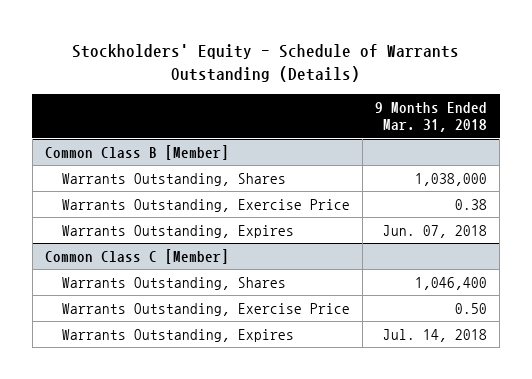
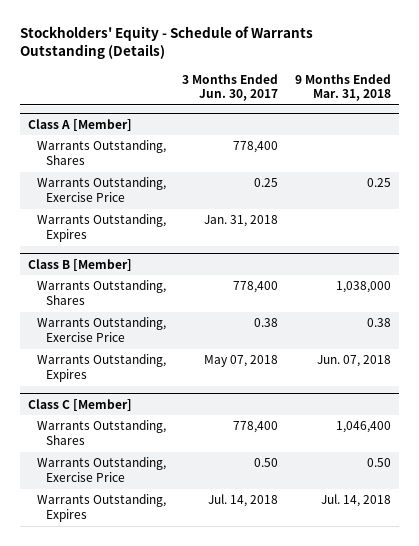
- | 9 Months Ended Mar. 31, 2018
+ | 3 Months Ended Jun. 30, 2017 | 9 Months Ended Mar. 31, 2018
- Common Class B [Member]
+ Class A [Member]
+ Warrants Outstanding, Shares | 778,400 |
+ Warrants Outstanding, Exercise Price | 0.25 | 0.25
+ Warrants Outstanding, Expires | Jan. 31, 2018 |
+ Class B [Member]
- Common Class C [Member]
+ Class C [Member]

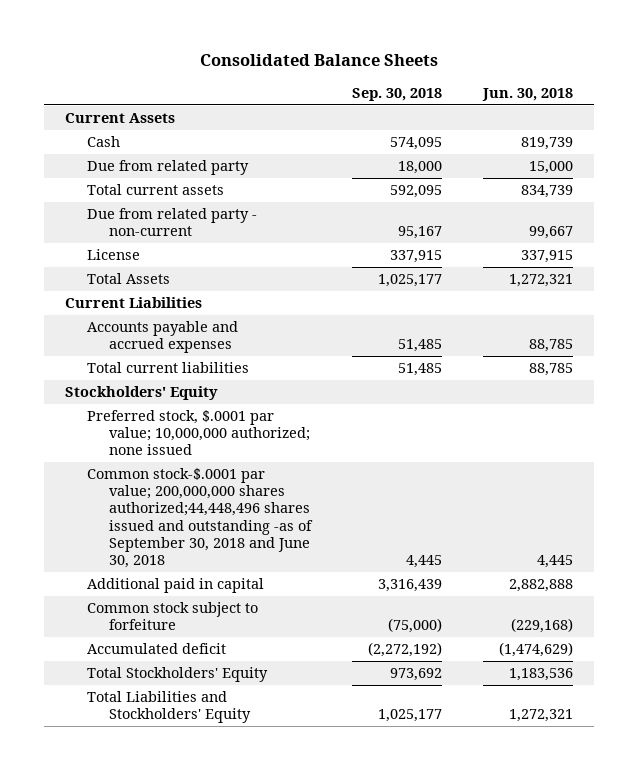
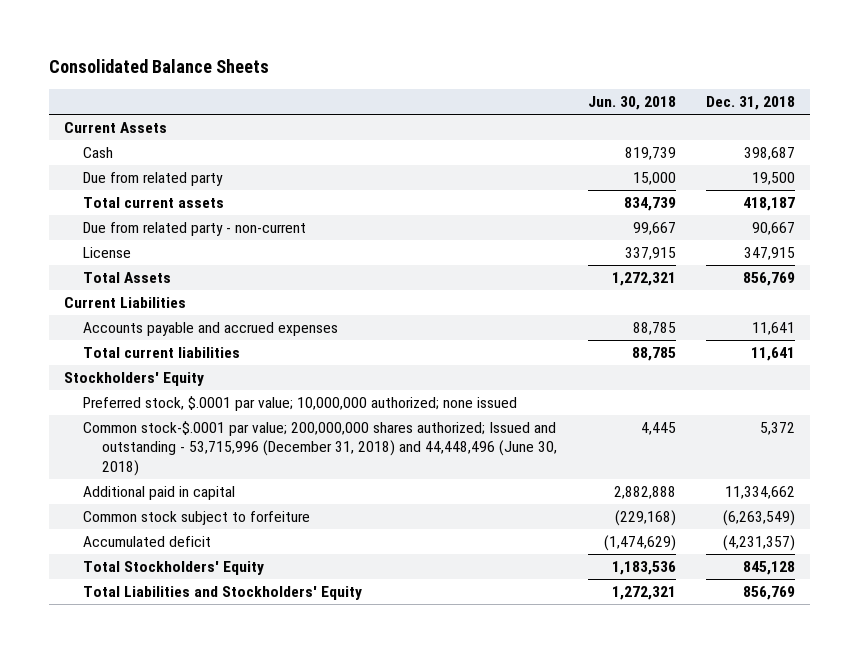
- | Sep. 30, 2018 | Jun. 30, 2018
+ | Jun. 30, 2018 | Dec. 31, 2018
- Common stock-$.0001 par value; 200,000,000 shares authorized;44,448,496 shares issued and outstanding -as of September 30, 2018 and June 30, 2018 | 4,445 | 4,445
+ Common stock-$.0001 par value; 200,000,000 shares authorized; Issued and outstanding - 53,715,996 (December 31, 2018) and 44,448,496 (June 30, 2018) | 4,445 | 5,372

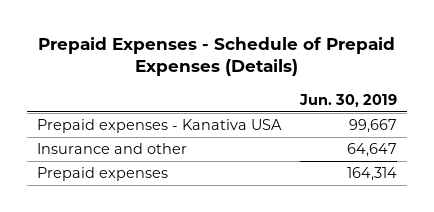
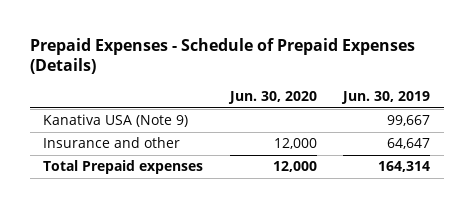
- | Jun. 30, 2019
+ | Jun. 30, 2020 | Jun. 30, 2019
- Prepaid expenses - Kanativa USA | 99,667
+ Kanativa USA (Note 9) | | 99,667
- Prepaid expenses | 164,314
+ Total Prepaid expenses | 12,000 | 164,314

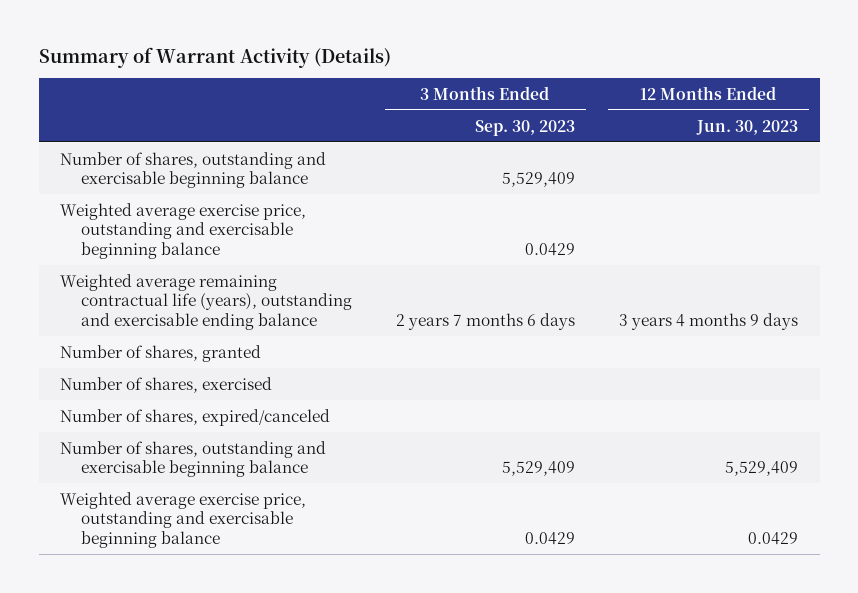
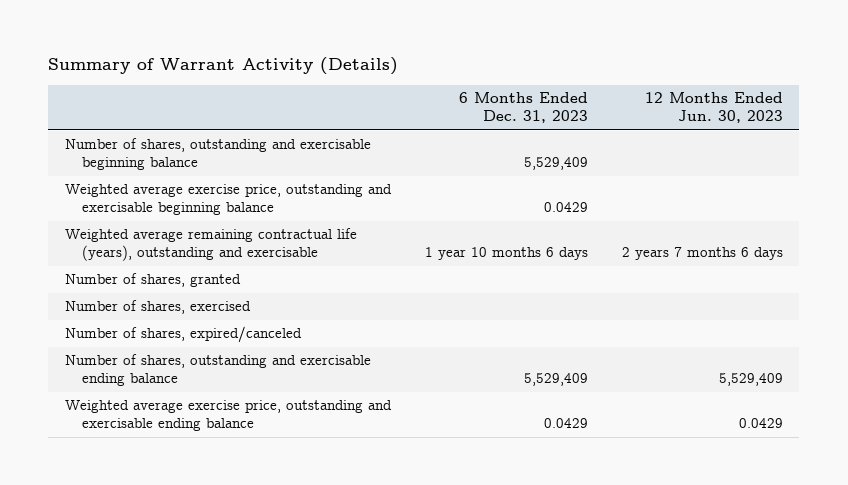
- | 3 Months Ended Sep. 30, 2023 | 12 Months Ended Jun. 30, 2023
+ | 6 Months Ended Dec. 31, 2023 | 12 Months Ended Jun. 30, 2023
- Weighted average remaining contractual life (years), outstanding and exercisable ending balance | 2 years 7 months 6 days | 3 years 4 months 9 days
+ Weighted average remaining contractual life (years), outstanding and exercisable | 1 year 10 months 6 days | 2 years 7 months 6 days
- Number of shares, outstanding and exercisable beginning balance | 5,529,409 | 5,529,409
- Weighted average exercise price, outstanding and exercisable beginning balance | 0.0429 | 0.0429
+ Number of shares, outstanding and exercisable ending balance | 5,529,409 | 5,529,409
+ Weighted average exercise price, outstanding and exercisable ending balance | 0.0429 | 0.0429

